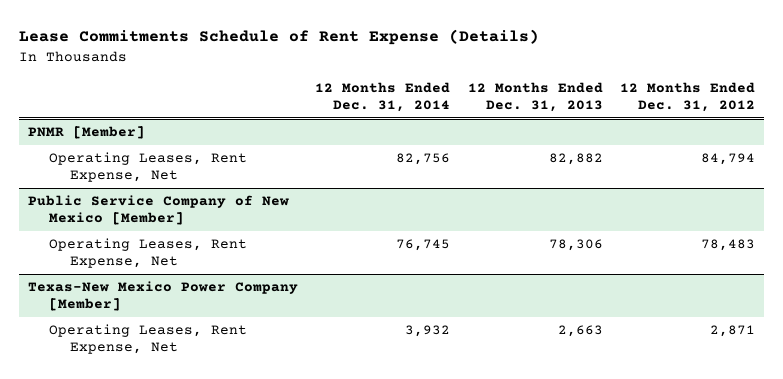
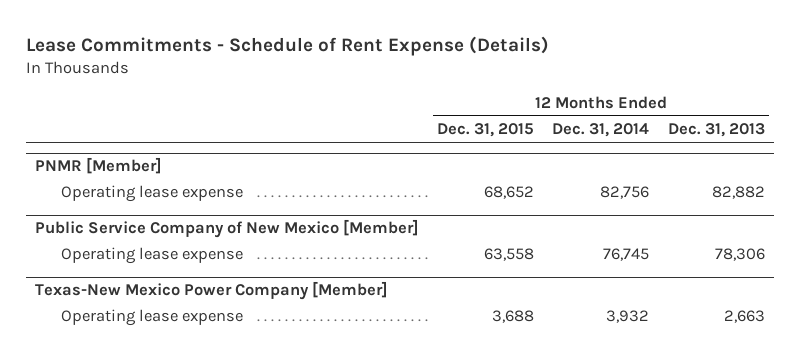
- Lease Commitments Schedule of Rent Expense (Details)
+ Lease Commitments - Schedule of Rent Expense (Details)
- | 12 Months Ended Dec. 31, 2014 | 12 Months Ended Dec. 31, 2013 | 12 Months Ended Dec. 31, 2012
+ | 12 Months Ended Dec. 31, 2015 | 12 Months Ended Dec. 31, 2014 | 12 Months Ended Dec. 31, 2013
@ PNMR [Member]
- Operating Leases, Rent Expense, Net | 82,756 | 82,882 | 84,794
+ Operating lease expense | 68,652 | 82,756 | 82,882
@ Public Service Company of New Mexico [Member]
- Operating Leases, Rent Expense, Net | 76,745 | 78,306 | 78,483
+ Operating lease expense | 63,558 | 76,745 | 78,306
@ Texas-New Mexico Power Company [Member]
- Operating Leases, Rent Expense, Net | 3,932 | 2,663 | 2,871
+ Operating lease expense | 3,688 | 3,932 | 2,663

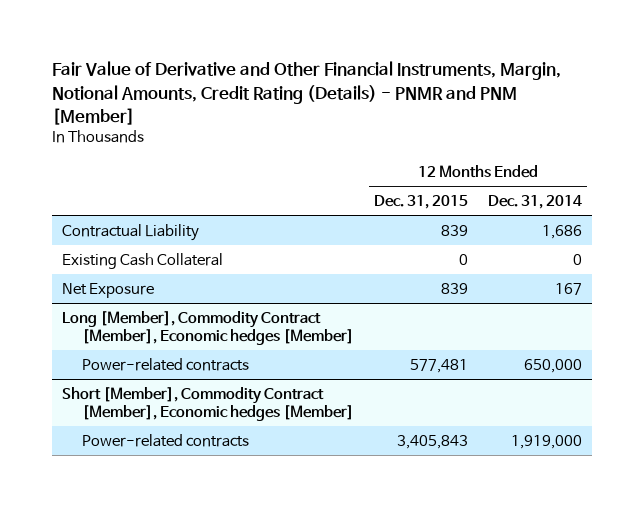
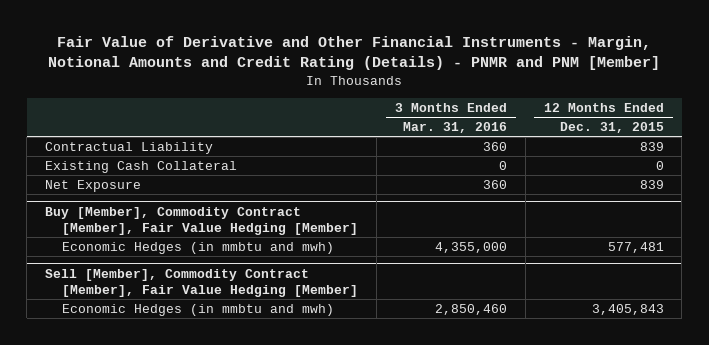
- Fair Value of Derivative and Other Financial Instruments, Margin, Notional Amounts, Credit Rating (Details) - PNMR and PNM [Member]
+ Fair Value of Derivative and Other Financial Instruments - Margin, Notional Amounts and Credit Rating (Details) - PNMR and PNM [Member]
- | 12 Months Ended Dec. 31, 2015 | 12 Months Ended Dec. 31, 2014
+ | 3 Months Ended Mar. 31, 2016 | 12 Months Ended Dec. 31, 2015
- Long [Member], Commodity Contract [Member], Economic hedges [Member]
- Power-related contracts | 577,481 | 650,000
- Short [Member], Commodity Contract [Member], Economic hedges [Member]
- Power-related contracts | 3,405,843 | 1,919,000
+ Buy [Member], Commodity Contract [Member], Fair Value Hedging [Member]
+ Economic Hedges (in mmbtu and mwh) | 4,355,000 | 577,481
+ Sell [Member], Commodity Contract [Member], Fair Value Hedging [Member]
+ Economic Hedges (in mmbtu and mwh) | 2,850,460 | 3,405,843

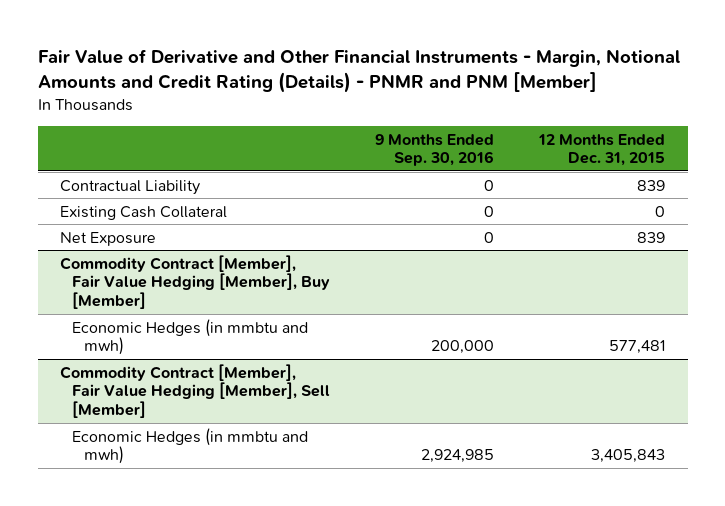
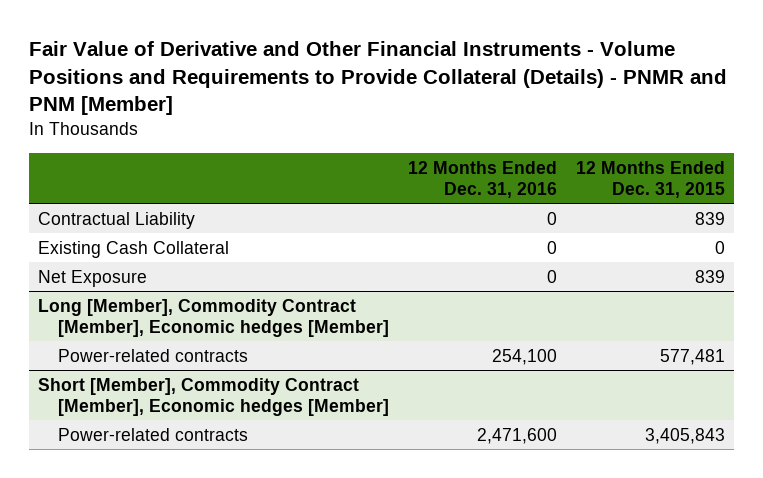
- Fair Value of Derivative and Other Financial Instruments - Margin, Notional Amounts and Credit Rating (Details) - PNMR and PNM [Member]
+ Fair Value of Derivative and Other Financial Instruments - Volume Positions and Requirements to Provide Collateral (Details) - PNMR and PNM [Member]
- | 9 Months Ended Sep. 30, 2016 | 12 Months Ended Dec. 31, 2015
+ | 12 Months Ended Dec. 31, 2016 | 12 Months Ended Dec. 31, 2015
- Commodity Contract [Member], Fair Value Hedging [Member], Buy [Member]
- Economic Hedges (in mmbtu and mwh) | 200,000 | 577,481
- Commodity Contract [Member], Fair Value Hedging [Member], Sell [Member]
- Economic Hedges (in mmbtu and mwh) | 2,924,985 | 3,405,843
+ Long [Member], Commodity Contract [Member], Economic hedges [Member]
+ Power-related contracts | 254,100 | 577,481
+ Short [Member], Commodity Contract [Member], Economic hedges [Member]
+ Power-related contracts | 2,471,600 | 3,405,843

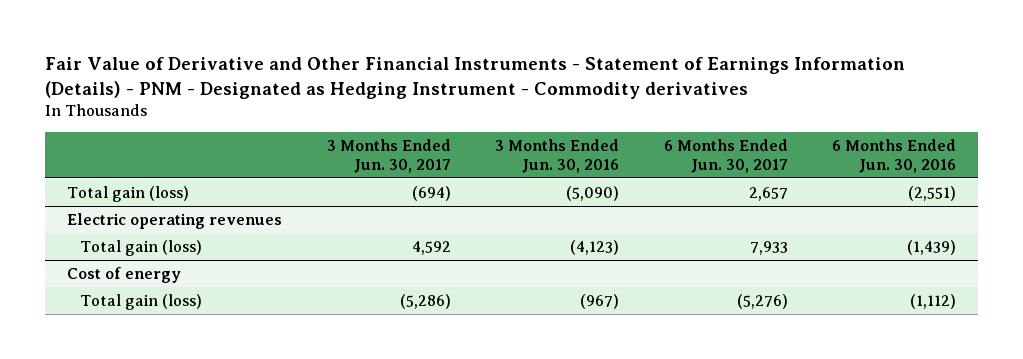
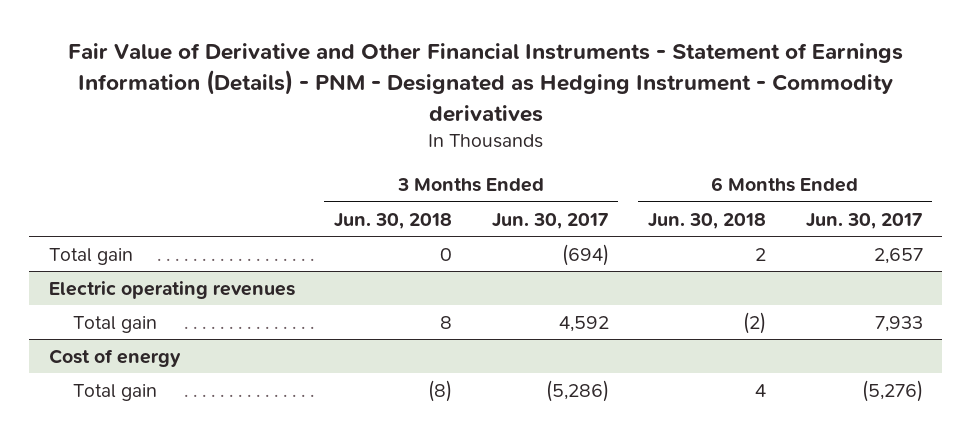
- | 3 Months Ended Jun. 30, 2017 | 3 Months Ended Jun. 30, 2016 | 6 Months Ended Jun. 30, 2017 | 6 Months Ended Jun. 30, 2016
+ | 3 Months Ended Jun. 30, 2018 | 3 Months Ended Jun. 30, 2017 | 6 Months Ended Jun. 30, 2018 | 6 Months Ended Jun. 30, 2017
- Total gain (loss) | (694) | (5,090) | 2,657 | (2,551)
+ Total gain | 0 | (694) | 2 | 2,657
@ Electric operating revenues
- Total gain (loss) | 4,592 | (4,123) | 7,933 | (1,439)
+ Total gain | 8 | 4,592 | (2) | 7,933
@ Cost of energy
- Total gain (loss) | (5,286) | (967) | (5,276) | (1,112)
+ Total gain | (8) | (5,286) | 4 | (5,276)

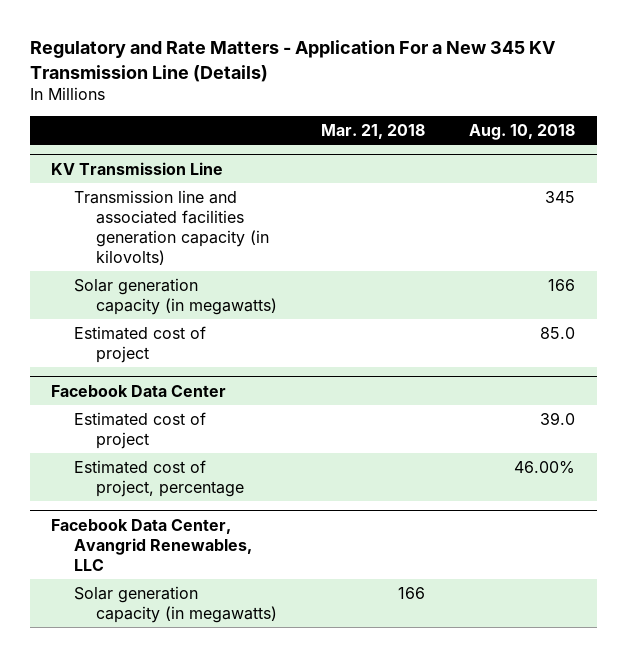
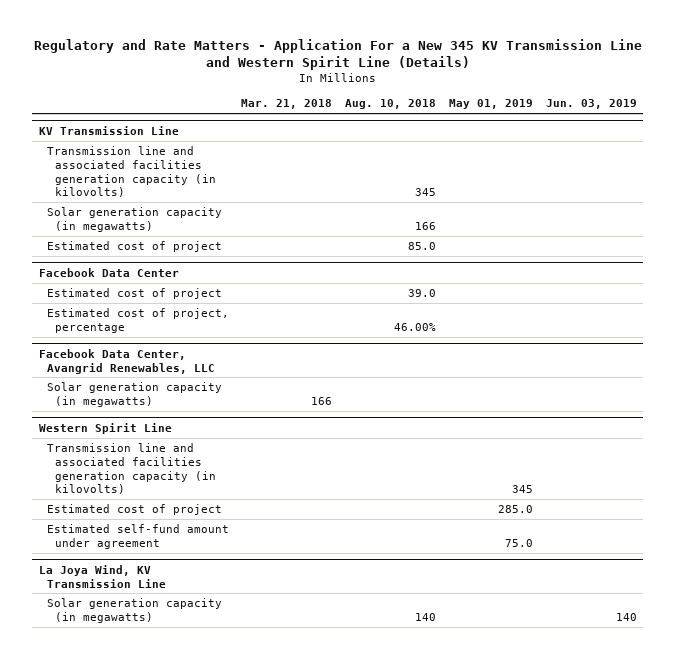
- Regulatory and Rate Matters - Application For a New 345 KV Transmission Line (Details)
+ Regulatory and Rate Matters - Application For a New 345 KV Transmission Line and Western Spirit Line (Details)
- | Mar. 21, 2018 | Aug. 10, 2018
+ | Mar. 21, 2018 | Aug. 10, 2018 | May 01, 2019 | Jun. 03, 2019
+ Western Spirit Line
+ Transmission line and associated facilities generation capacity (in kilovolts) | | | 345 |
+ Estimated cost of project | | | 285.0 |
+ Estimated self-fund amount under agreement | | | 75.0 |
+ La Joya Wind, KV Transmission Line
+ Solar generation capacity (in megawatts) | | 140 | | 140

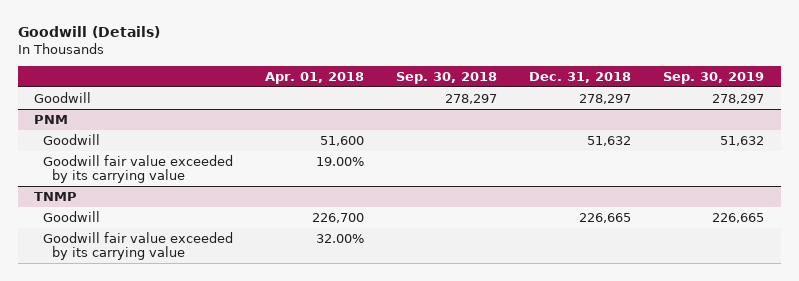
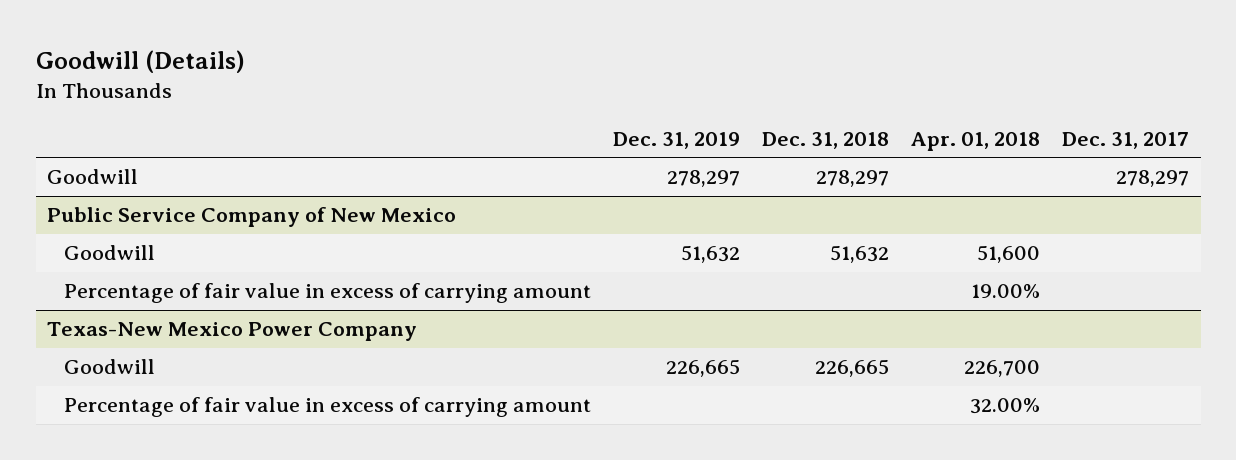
- | Apr. 01, 2018 | Sep. 30, 2018 | Dec. 31, 2018 | Sep. 30, 2019
+ | Dec. 31, 2019 | Dec. 31, 2018 | Apr. 01, 2018 | Dec. 31, 2017
- PNM
+ Public Service Company of New Mexico
- Goodwill fair value exceeded by its carrying value | 19.00% | | |
- TNMP
+ Percentage of fair value in excess of carrying amount | | | 19.00% |
+ Texas-New Mexico Power Company
- Goodwill fair value exceeded by its carrying value | 32.00% | | |
+ Percentage of fair value in excess of carrying amount | | | 32.00% |

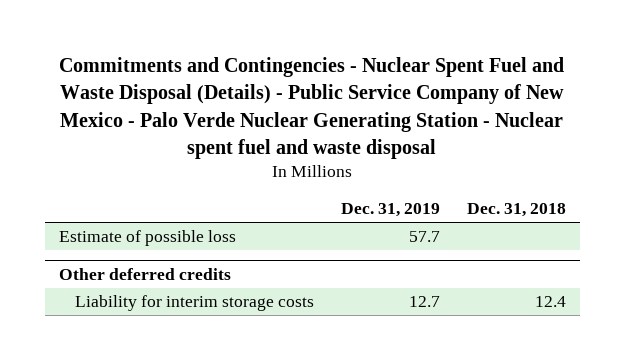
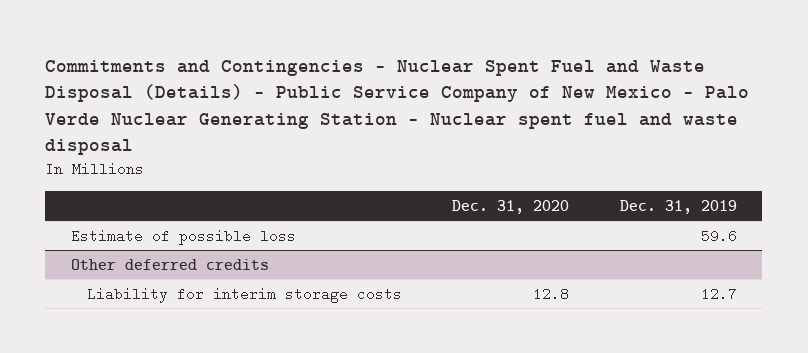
- | Dec. 31, 2019 | Dec. 31, 2018
+ | Dec. 31, 2020 | Dec. 31, 2019
- Estimate of possible loss | 57.7 |
+ Estimate of possible loss | | 59.6

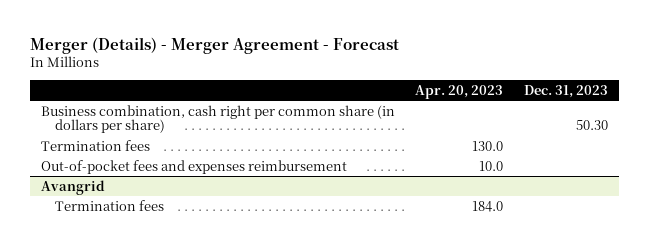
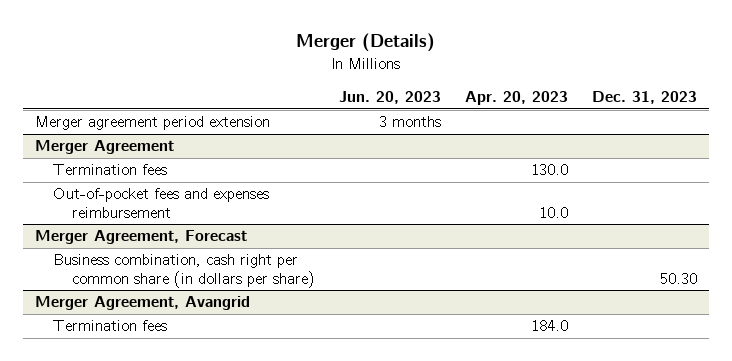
- Merger (Details) - Merger Agreement - Forecast
+ Merger (Details)
- | Apr. 20, 2023 | Dec. 31, 2023
+ | Jun. 20, 2023 | Apr. 20, 2023 | Dec. 31, 2023
- Business combination, cash right per common share (in dollars per share) | | 50.30
+ Merger agreement period extension | 3 months | |
+ Merger Agreement
- Avangrid
+ Merger Agreement, Forecast
+ Business combination, cash right per common share (in dollars per share) | | | 50.30
+ Merger Agreement, Avangrid

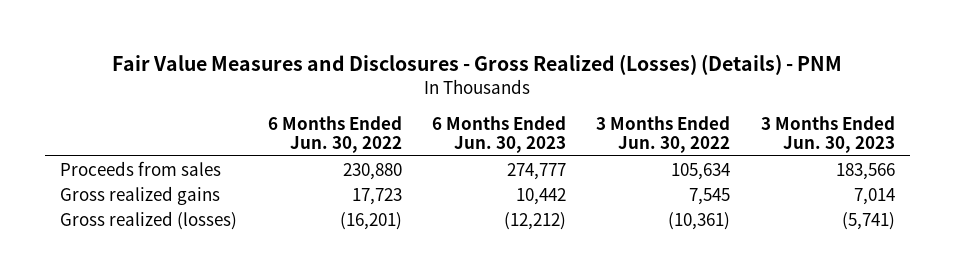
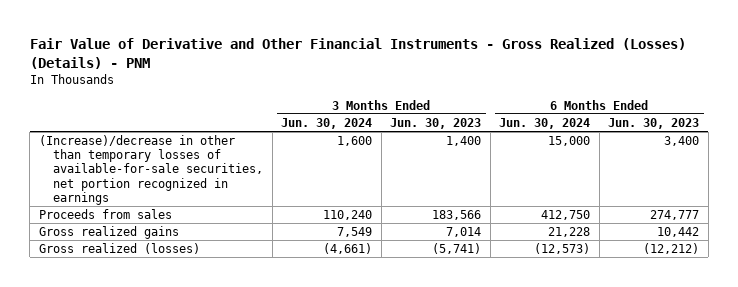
- Fair Value Measures and Disclosures - Gross Realized (Losses) (Details) - PNM
+ Fair Value of Derivative and Other Financial Instruments - Gross Realized (Losses) (Details) - PNM
- | 6 Months Ended Jun. 30, 2022 | 6 Months Ended Jun. 30, 2023 | 3 Months Ended Jun. 30, 2022 | 3 Months Ended Jun. 30, 2023
+ | 3 Months Ended Jun. 30, 2024 | 3 Months Ended Jun. 30, 2023 | 6 Months Ended Jun. 30, 2024 | 6 Months Ended Jun. 30, 2023
+ (Increase)/decrease in other than temporary losses of available-for-sale securities, net portion recognized in earnings | 1,600 | 1,400 | 15,000 | 3,400

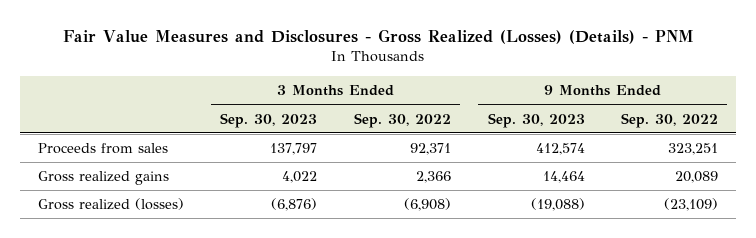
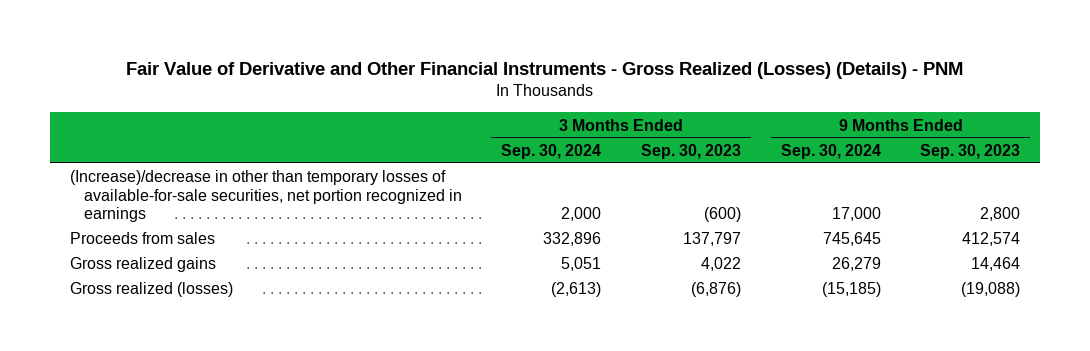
- Fair Value Measures and Disclosures - Gross Realized (Losses) (Details) - PNM
+ Fair Value of Derivative and Other Financial Instruments - Gross Realized (Losses) (Details) - PNM
- | 3 Months Ended Sep. 30, 2023 | 3 Months Ended Sep. 30, 2022 | 9 Months Ended Sep. 30, 2023 | 9 Months Ended Sep. 30, 2022
+ | 3 Months Ended Sep. 30, 2024 | 3 Months Ended Sep. 30, 2023 | 9 Months Ended Sep. 30, 2024 | 9 Months Ended Sep. 30, 2023
+ (Increase)/decrease in other than temporary losses of available-for-sale securities, net portion recognized in earnings | 2,000 | (600) | 17,000 | 2,800

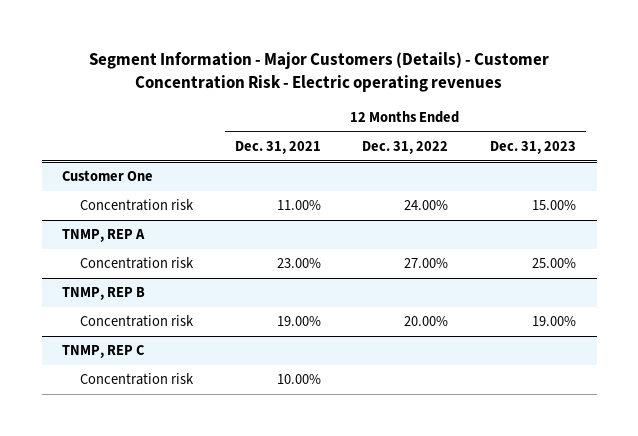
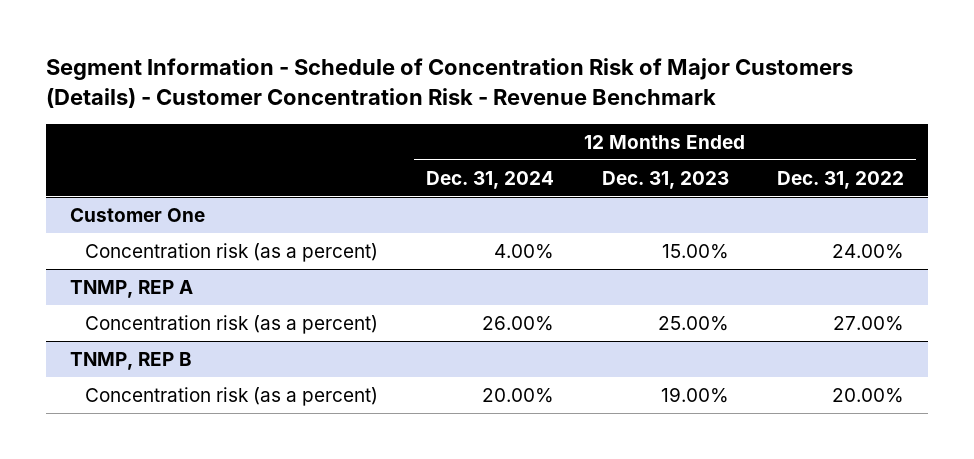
- Segment Information - Major Customers (Details) - Customer Concentration Risk - Electric operating revenues
+ Segment Information - Schedule of Concentration Risk of Major Customers (Details) - Customer Concentration Risk - Revenue Benchmark
- | 12 Months Ended Dec. 31, 2021 | 12 Months Ended Dec. 31, 2022 | 12 Months Ended Dec. 31, 2023
+ | 12 Months Ended Dec. 31, 2024 | 12 Months Ended Dec. 31, 2023 | 12 Months Ended Dec. 31, 2022
@ Customer One
- Concentration risk | 11.00% | 24.00% | 15.00%
+ Concentration risk (as a percent) | 4.00% | 15.00% | 24.00%
@ TNMP, REP A
- Concentration risk | 23.00% | 27.00% | 25.00%
+ Concentration risk (as a percent) | 26.00% | 25.00% | 27.00%
@ TNMP, REP B
- Concentration risk | 19.00% | 20.00% | 19.00%
- TNMP, REP C
- Concentration risk | 10.00% | |
@ TNMP, REP B
+ Concentration risk (as a percent) | 20.00% | 19.00% | 20.00%

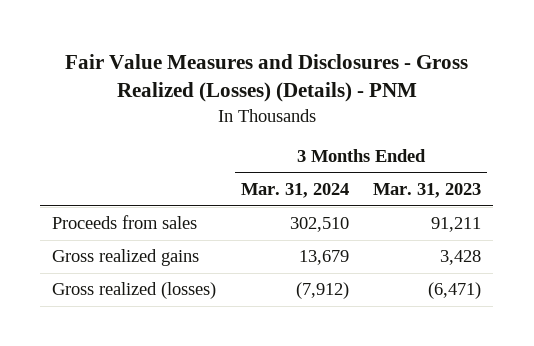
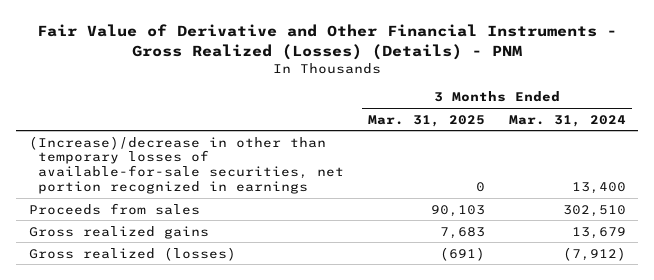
- Fair Value Measures and Disclosures - Gross Realized (Losses) (Details) - PNM
+ Fair Value of Derivative and Other Financial Instruments - Gross Realized (Losses) (Details) - PNM
- | 3 Months Ended Mar. 31, 2024 | 3 Months Ended Mar. 31, 2023
+ | 3 Months Ended Mar. 31, 2025 | 3 Months Ended Mar. 31, 2024
+ (Increase)/decrease in other than temporary losses of available-for-sale securities, net portion recognized in earnings | 0 | 13,400

